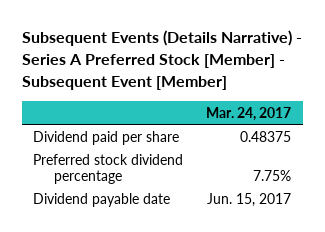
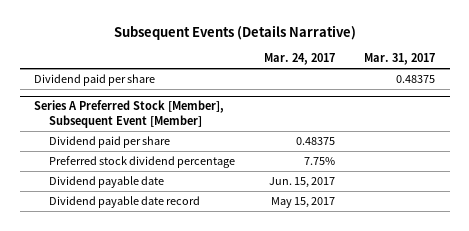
- Subsequent Events (Details Narrative) - Series A Preferred Stock [Member] - Subsequent Event [Member]
+ Subsequent Events (Details Narrative)
- | Mar. 24, 2017
+ | Mar. 24, 2017 | Mar. 31, 2017
+ Dividend paid per share | | 0.48375
+ Series A Preferred Stock [Member], Subsequent Event [Member]
+ Dividend payable date record | May 15, 2017 |

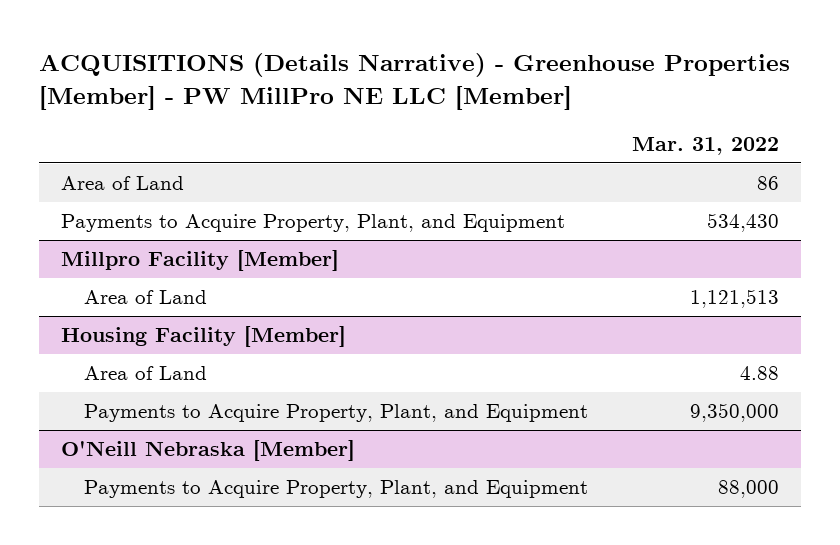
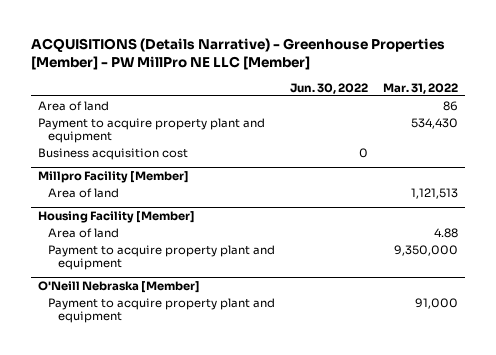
- | Mar. 31, 2022
+ | Jun. 30, 2022 | Mar. 31, 2022
- Area of Land | 86
- Payments to Acquire Property, Plant, and Equipment | 534,430
+ Area of land | | 86
+ Payment to acquire property plant and equipment | | 534,430
+ Business acquisition cost | 0 |
@ Millpro Facility [Member]
- Area of Land | 1,121,513
+ Area of land | | 1,121,513
@ Housing Facility [Member]
- Area of Land | 4.88
- Payments to Acquire Property, Plant, and Equipment | 9,350,000
+ Area of land | | 4.88
+ Payment to acquire property plant and equipment | | 9,350,000
@ O'Neill Nebraska [Member]
- Payments to Acquire Property, Plant, and Equipment | 88,000
+ Payment to acquire property plant and equipment | | 91,000

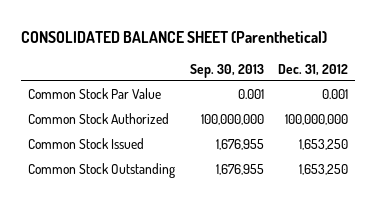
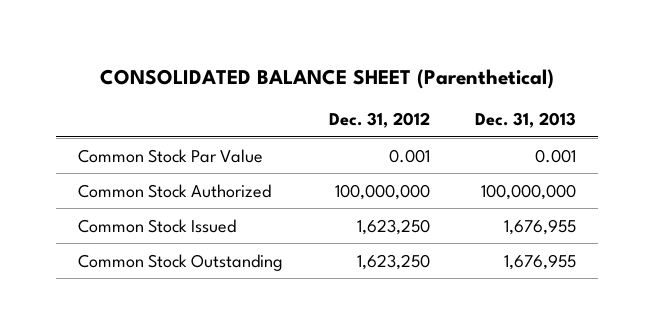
- | Sep. 30, 2013 | Dec. 31, 2012
+ | Dec. 31, 2012 | Dec. 31, 2013
- Common Stock Issued | 1,676,955 | 1,653,250
- Common Stock Outstanding | 1,676,955 | 1,653,250
+ Common Stock Issued | 1,623,250 | 1,676,955
+ Common Stock Outstanding | 1,623,250 | 1,676,955

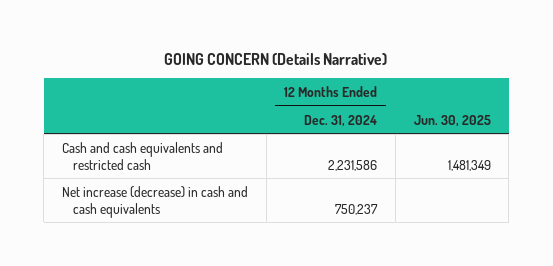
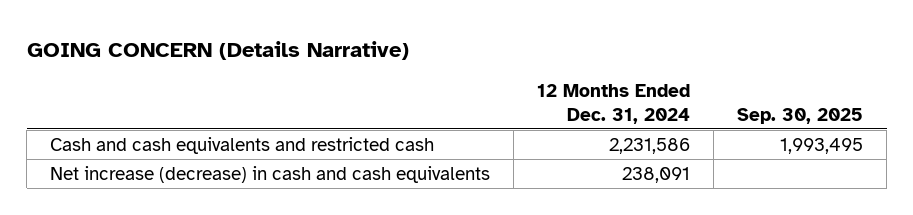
- | 12 Months Ended Dec. 31, 2024 | Jun. 30, 2025
+ | 12 Months Ended Dec. 31, 2024 | Sep. 30, 2025
- Net increase (decrease) in cash and cash equivalents | 750,237 |
+ Net increase (decrease) in cash and cash equivalents | 238,091 |

